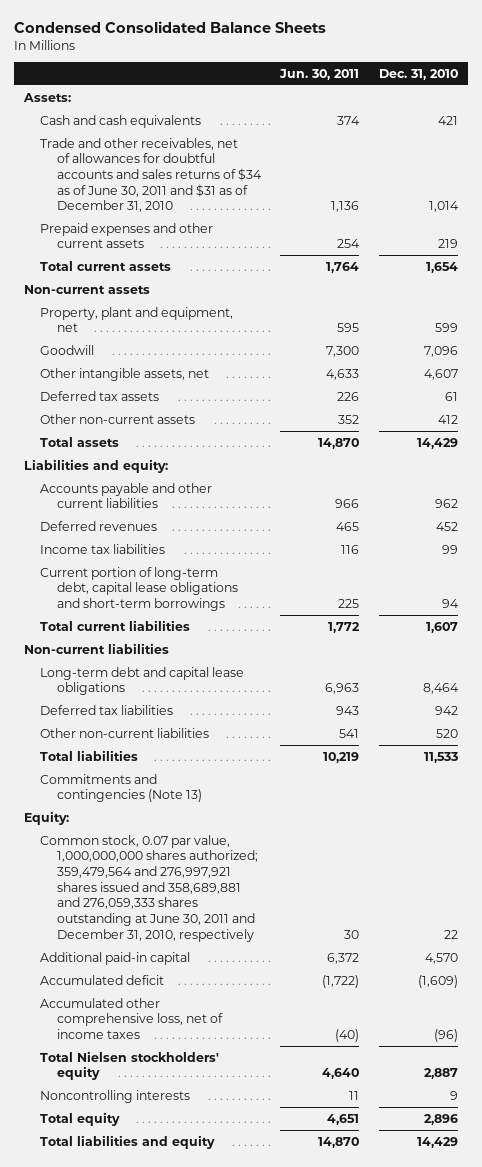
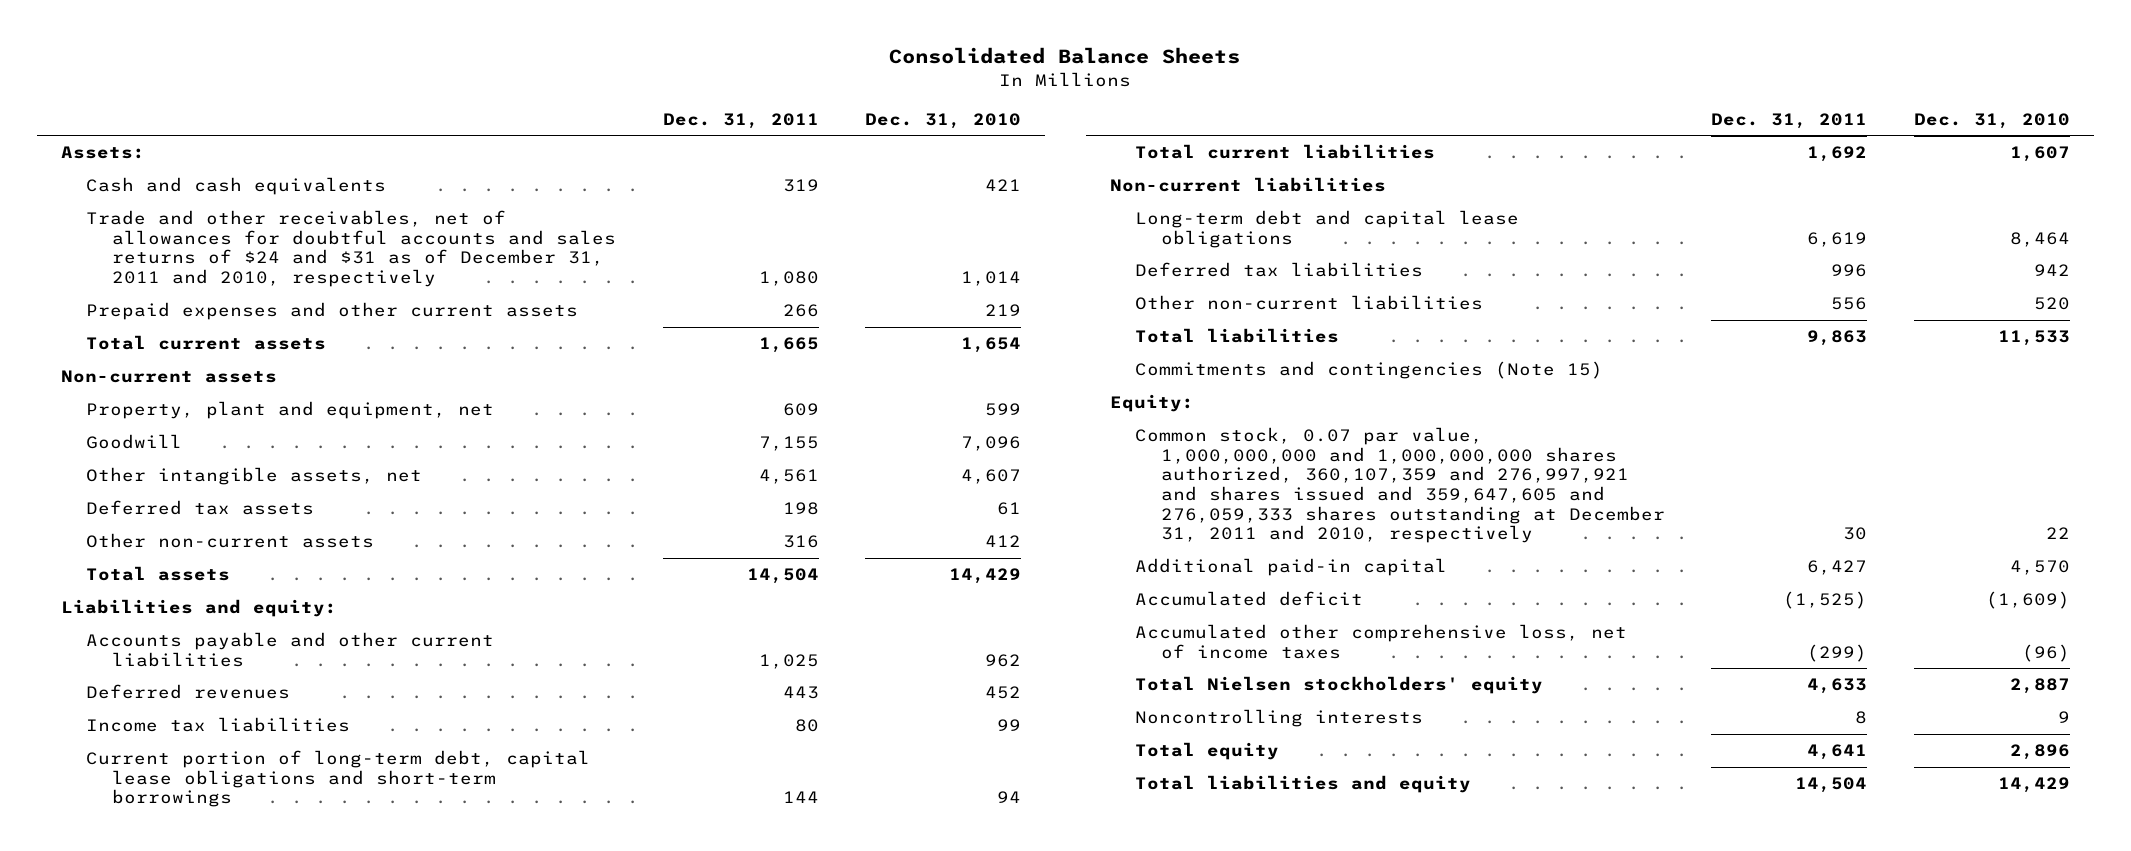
- Condensed Consolidated Balance Sheets
+ Consolidated Balance Sheets
- | Jun. 30, 2011 | Dec. 31, 2010
+ | Dec. 31, 2011 | Dec. 31, 2010
- Trade and other receivables, net of allowances for doubtful accounts and sales returns of $34 as of June 30, 2011 and $31 as of December 31, 2010 | 1,136 | 1,014
+ Trade and other receivables, net of allowances for doubtful accounts and sales returns of $24 and $31 as of December 31, 2011 and 2010, respectively | 1,080 | 1,014
- Commitments and contingencies (Note 13)
+ Commitments and contingencies (Note 15)
- Common stock, 0.07 par value, 1,000,000,000 shares authorized; 359,479,564 and 276,997,921 shares issued and 358,689,881 and 276,059,333 shares outstanding at June 30, 2011 and December 31, 2010, respectively | 30 | 22
+ Common stock, 0.07 par value, 1,000,000,000 and 1,000,000,000 shares authorized, 360,107,359 and 276,997,921 and shares issued and 359,647,605 and 276,059,333 shares outstanding at December 31, 2011 and 2010, respectively | 30 | 22

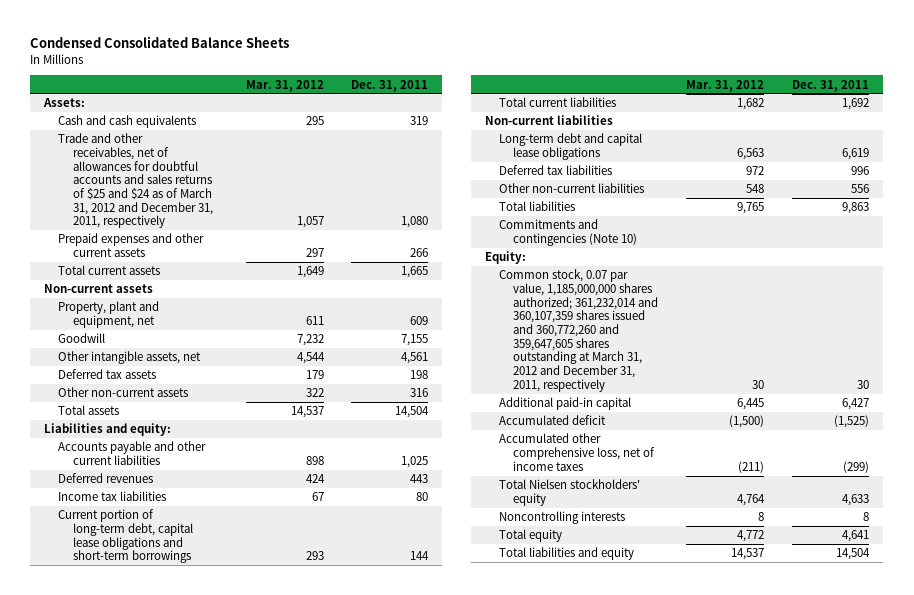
- Consolidated Balance Sheets
+ Condensed Consolidated Balance Sheets
- | Dec. 31, 2011 | Dec. 31, 2010
+ | Mar. 31, 2012 | Dec. 31, 2011
- Trade and other receivables, net of allowances for doubtful accounts and sales returns of $24 and $31 as of December 31, 2011 and 2010, respectively | 1,080 | 1,014
+ Trade and other receivables, net of allowances for doubtful accounts and sales returns of $25 and $24 as of March 31, 2012 and December 31, 2011, respectively | 1,057 | 1,080
- Commitments and contingencies (Note 15)
+ Commitments and contingencies (Note 10)
- Common stock, 0.07 par value, 1,000,000,000 and 1,000,000,000 shares authorized, 360,107,359 and 276,997,921 and shares issued and 359,647,605 and 276,059,333 shares outstanding at December 31, 2011 and 2010, respectively | 30 | 22
+ Common stock, 0.07 par value, 1,185,000,000 shares authorized; 361,232,014 and 360,107,359 shares issued and 360,772,260 and 359,647,605 shares outstanding at March 31, 2012 and December 31, 2011, respectively | 30 | 30

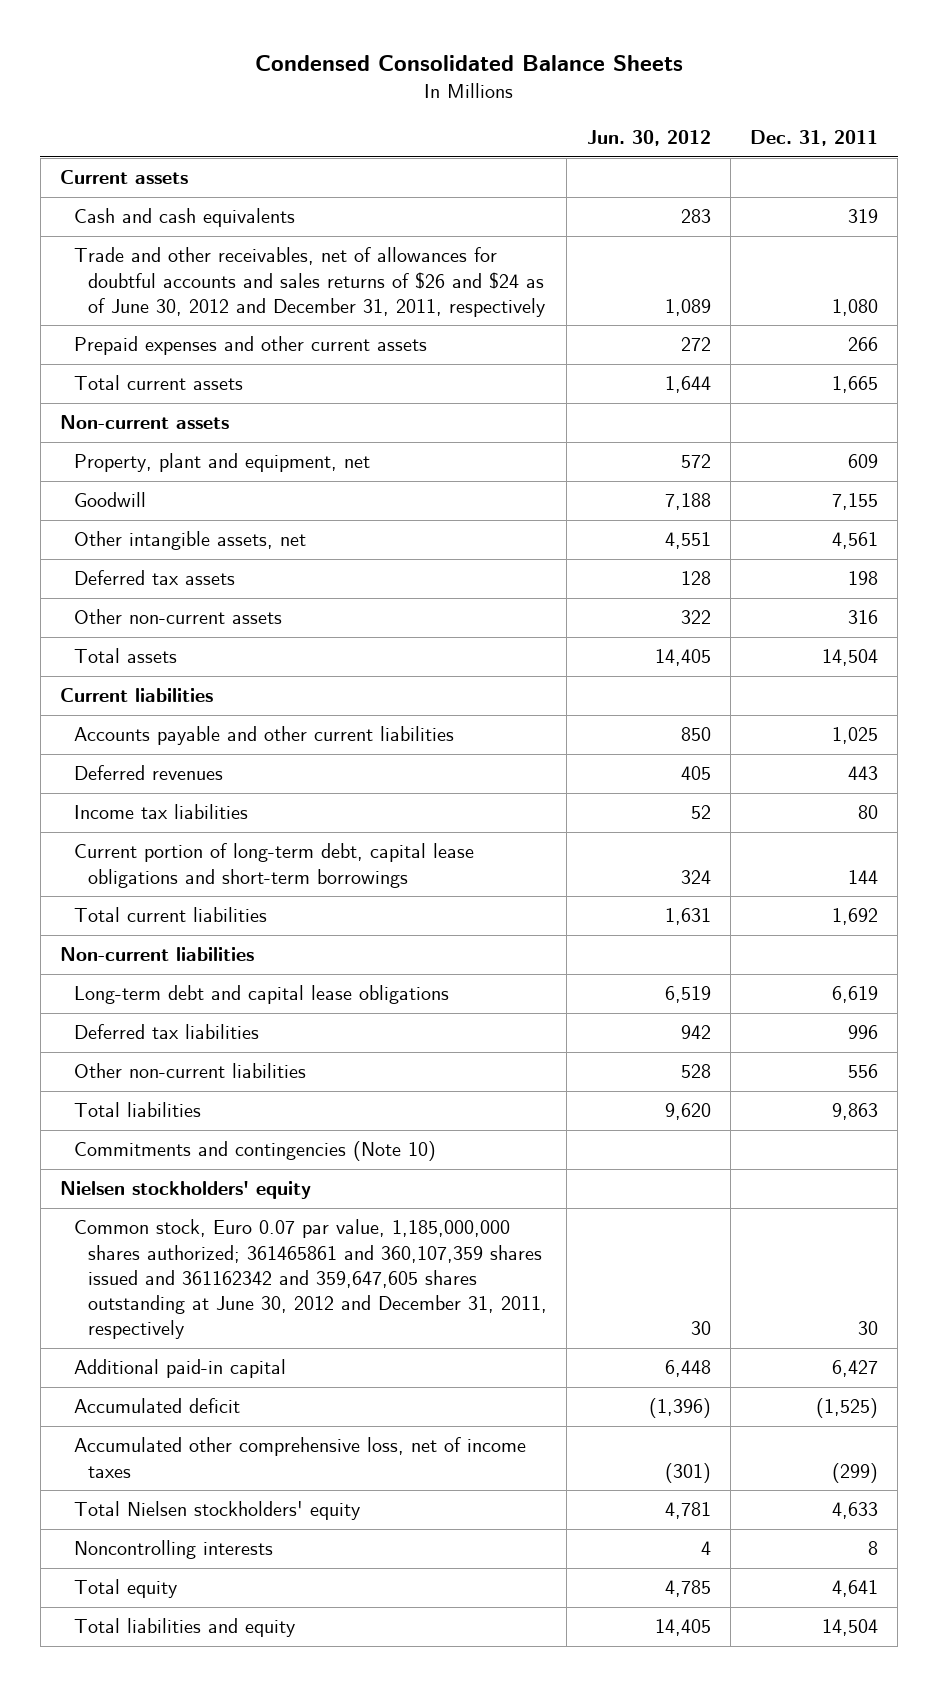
- | Mar. 31, 2012 | Dec. 31, 2011
+ | Jun. 30, 2012 | Dec. 31, 2011
- Assets:
+ Current assets
- Trade and other receivables, net of allowances for doubtful accounts and sales returns of $25 and $24 as of March 31, 2012 and December 31, 2011, respectively | 1,057 | 1,080
+ Trade and other receivables, net of allowances for doubtful accounts and sales returns of $26 and $24 as of June 30, 2012 and December 31, 2011, respectively | 1,089 | 1,080
- Liabilities and equity:
+ Current liabilities
- Equity:
- Common stock, 0.07 par value, 1,185,000,000 shares authorized; 361,232,014 and 360,107,359 shares issued and 360,772,260 and 359,647,605 shares outstanding at March 31, 2012 and December 31, 2011, respectively | 30 | 30
+ Nielsen stockholders' equity
+ Common stock, Euro 0.07 par value, 1,185,000,000 shares authorized; 361465861 and 360,107,359 shares issued and 361162342 and 359,647,605 shares outstanding at June 30, 2012 and December 31, 2011, respectively | 30 | 30

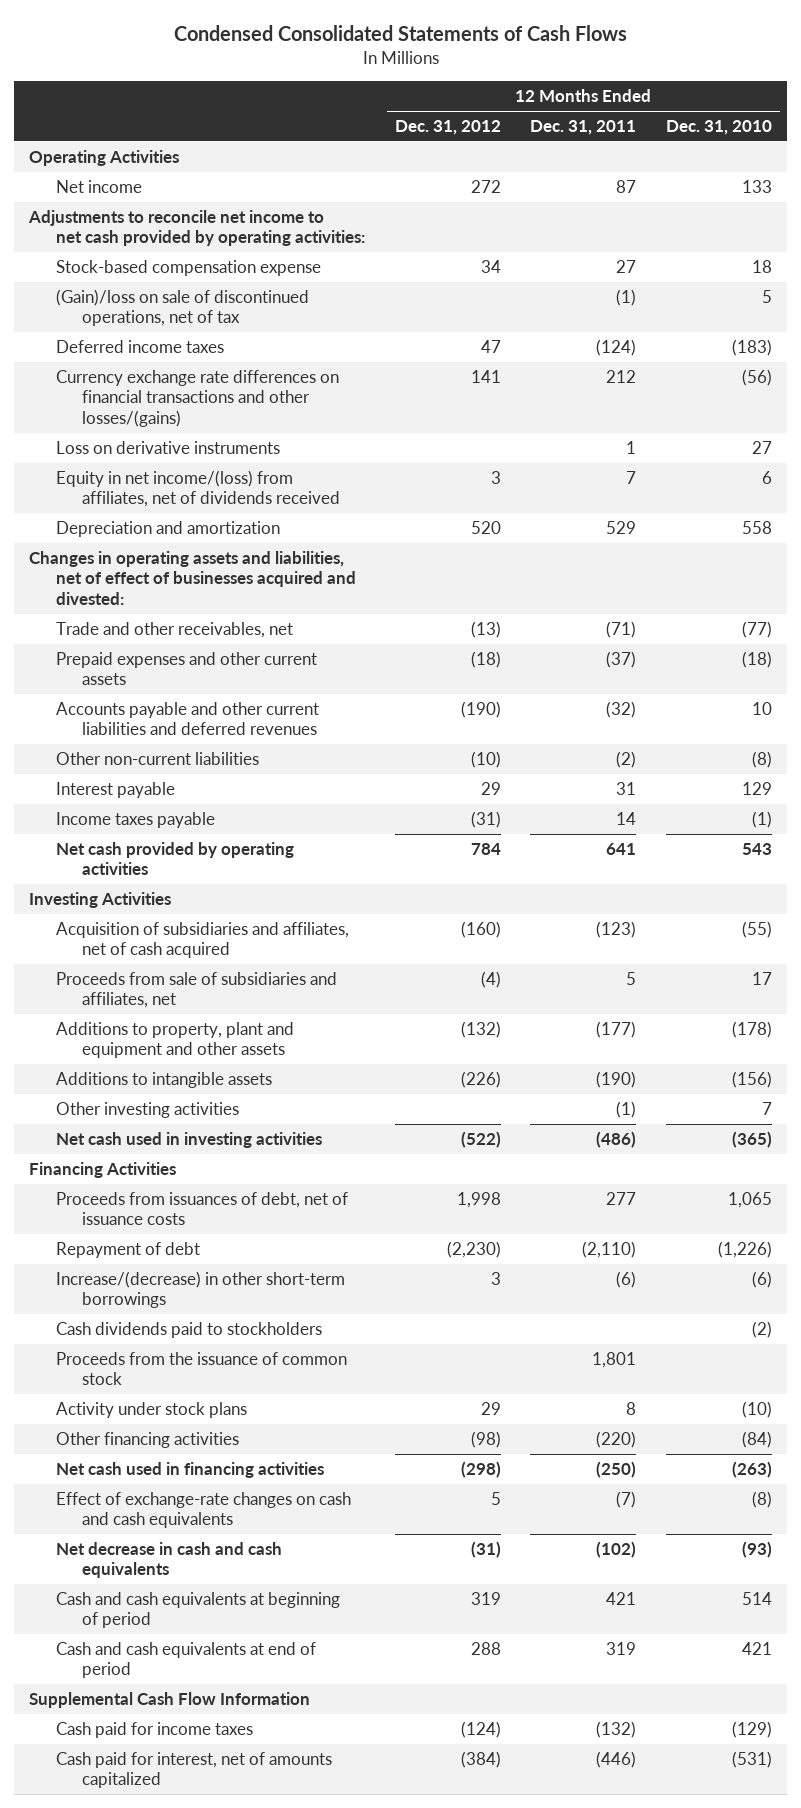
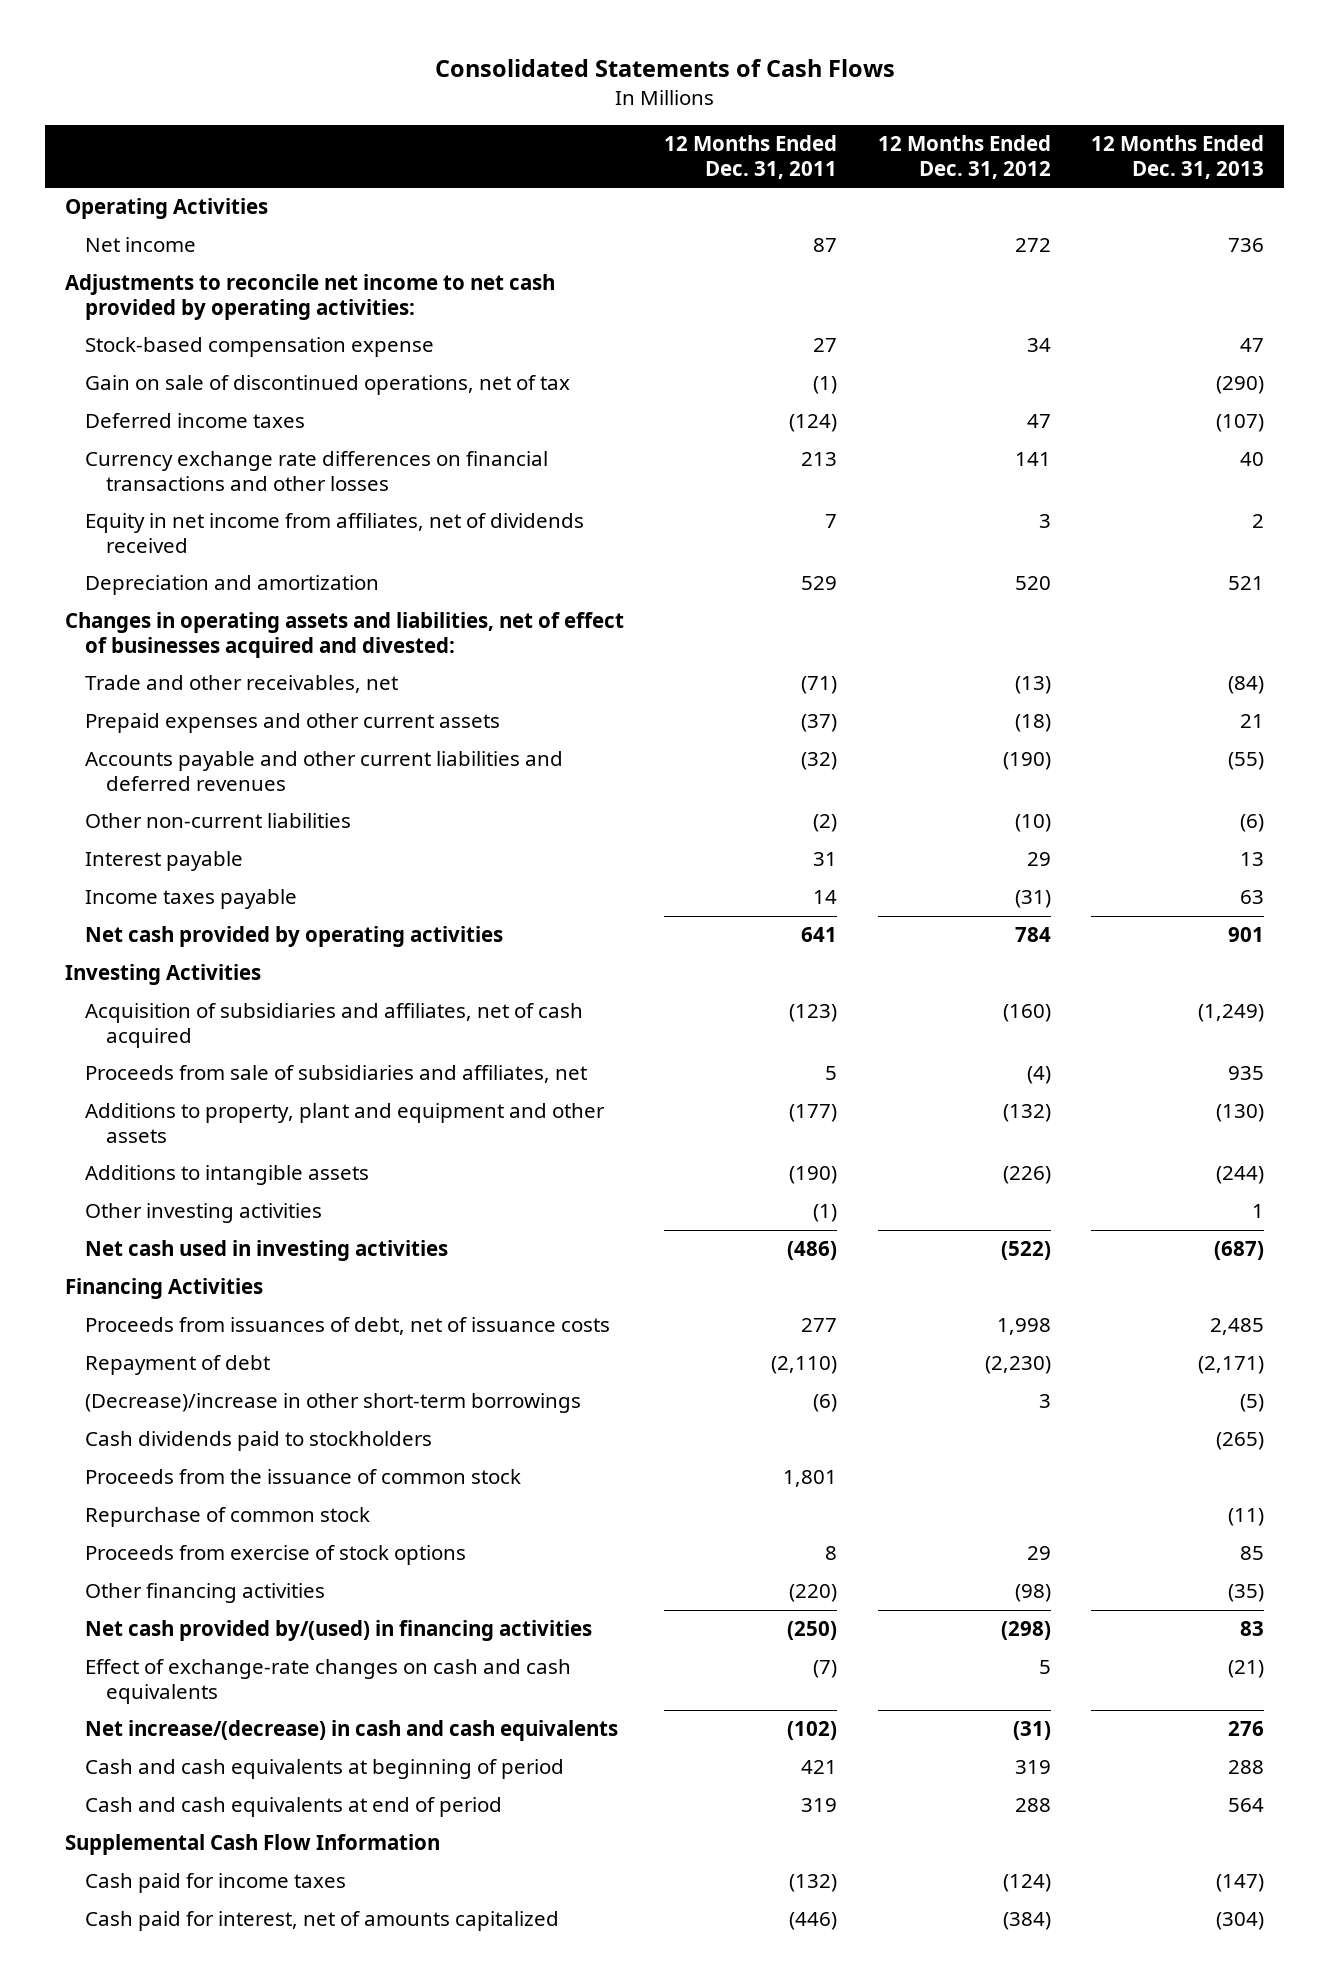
- Condensed Consolidated Statements of Cash Flows
+ Consolidated Statements of Cash Flows
- | 12 Months Ended Dec. 31, 2012 | 12 Months Ended Dec. 31, 2011 | 12 Months Ended Dec. 31, 2010
+ | 12 Months Ended Dec. 31, 2011 | 12 Months Ended Dec. 31, 2012 | 12 Months Ended Dec. 31, 2013
- (Gain)/loss on sale of discontinued operations, net of tax | | (1) | 5
+ Gain on sale of discontinued operations, net of tax | (1) | | (290)
- Currency exchange rate differences on financial transactions and other losses/(gains) | 141 | 212 | (56)
- Loss on derivative instruments | | 1 | 27
- Equity in net income/(loss) from affiliates, net of dividends received | 3 | 7 | 6
+ Currency exchange rate differences on financial transactions and other losses | 213 | 141 | 40
+ Equity in net income from affiliates, net of dividends received | 7 | 3 | 2
- Increase/(decrease) in other short-term borrowings | 3 | (6) | (6)
+ (Decrease)/increase in other short-term borrowings | (6) | 3 | (5)
- Activity under stock plans | 29 | 8 | (10)
+ Repurchase of common stock | | | (11)
+ Proceeds from exercise of stock options | 8 | 29 | 85
- Net cash used in financing activities | (298) | (250) | (263)
+ Net cash provided by/(used) in financing activities | (250) | (298) | 83
- Net decrease in cash and cash equivalents | (31) | (102) | (93)
+ Net increase/(decrease) in cash and cash equivalents | (102) | (31) | 276

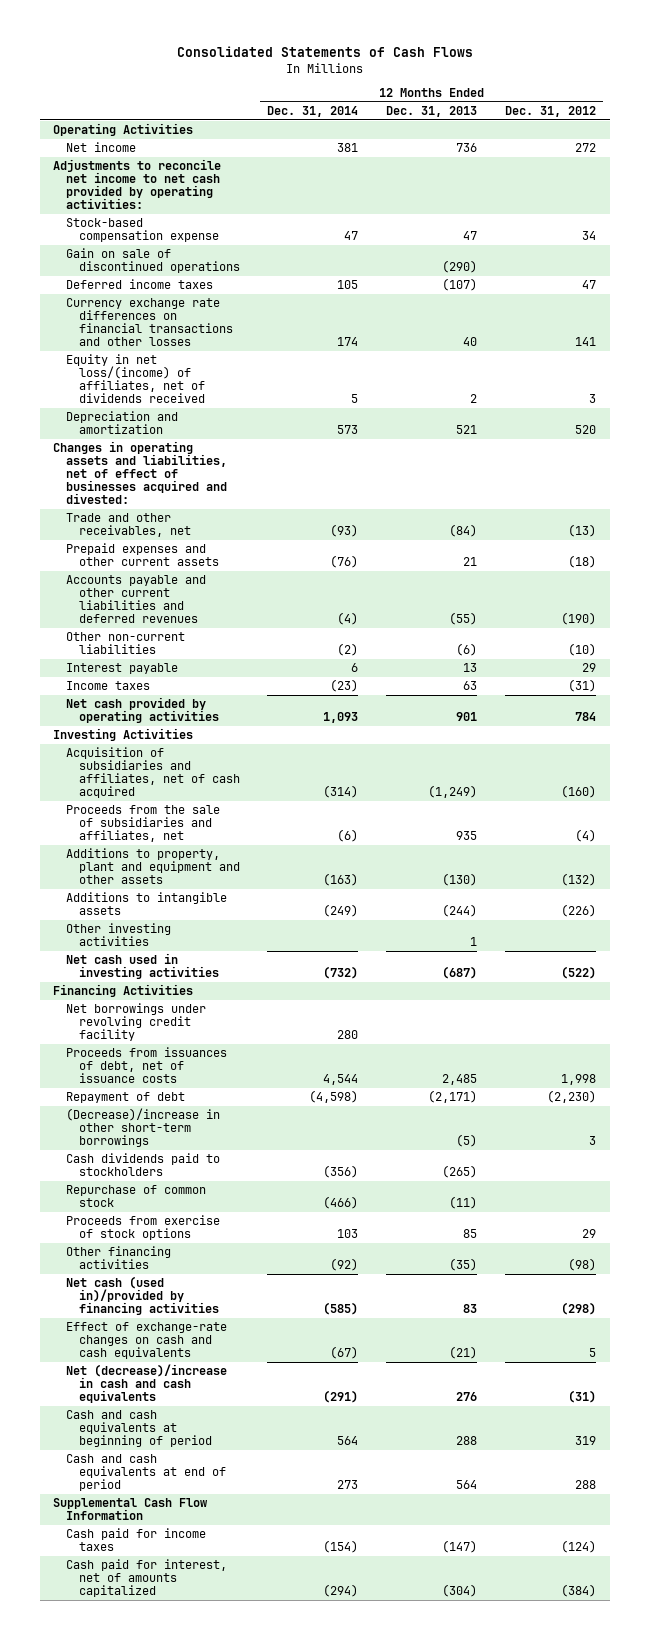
- | 12 Months Ended Dec. 31, 2011 | 12 Months Ended Dec. 31, 2012 | 12 Months Ended Dec. 31, 2013
+ | 12 Months Ended Dec. 31, 2014 | 12 Months Ended Dec. 31, 2013 | 12 Months Ended Dec. 31, 2012
- Gain on sale of discontinued operations, net of tax | (1) | | (290)
+ Gain on sale of discontinued operations | | (290) |
- Equity in net income from affiliates, net of dividends received | 7 | 3 | 2
+ Equity in net loss/(income) of affiliates, net of dividends received | 5 | 2 | 3
- Income taxes payable | 14 | (31) | 63
+ Income taxes | (23) | 63 | (31)
- Proceeds from sale of subsidiaries and affiliates, net | 5 | (4) | 935
+ Proceeds from the sale of subsidiaries and affiliates, net | (6) | 935 | (4)
+ Net borrowings under revolving credit facility | 280 | |
- Proceeds from the issuance of common stock | 1,801 | |
- Net cash provided by/(used) in financing activities | (250) | (298) | 83
+ Net cash (used in)/provided by financing activities | (585) | 83 | (298)
- Net increase/(decrease) in cash and cash equivalents | (102) | (31) | 276
+ Net (decrease)/increase in cash and cash equivalents | (291) | 276 | (31)

